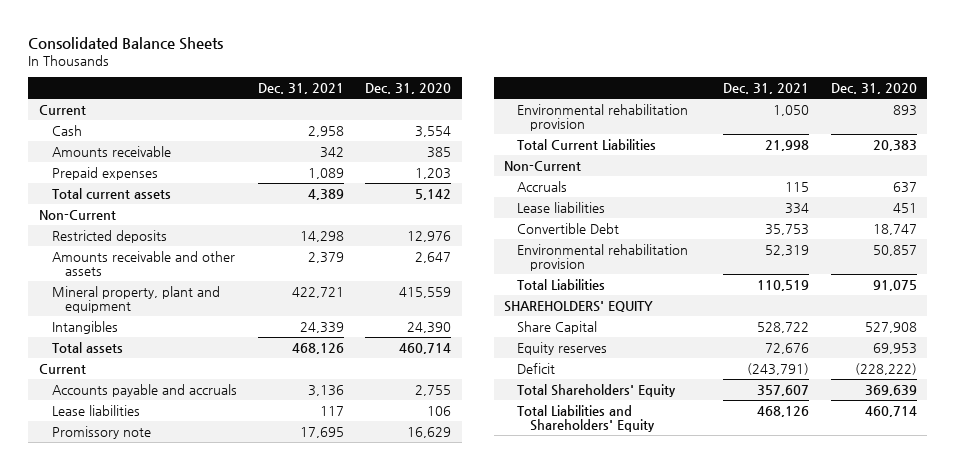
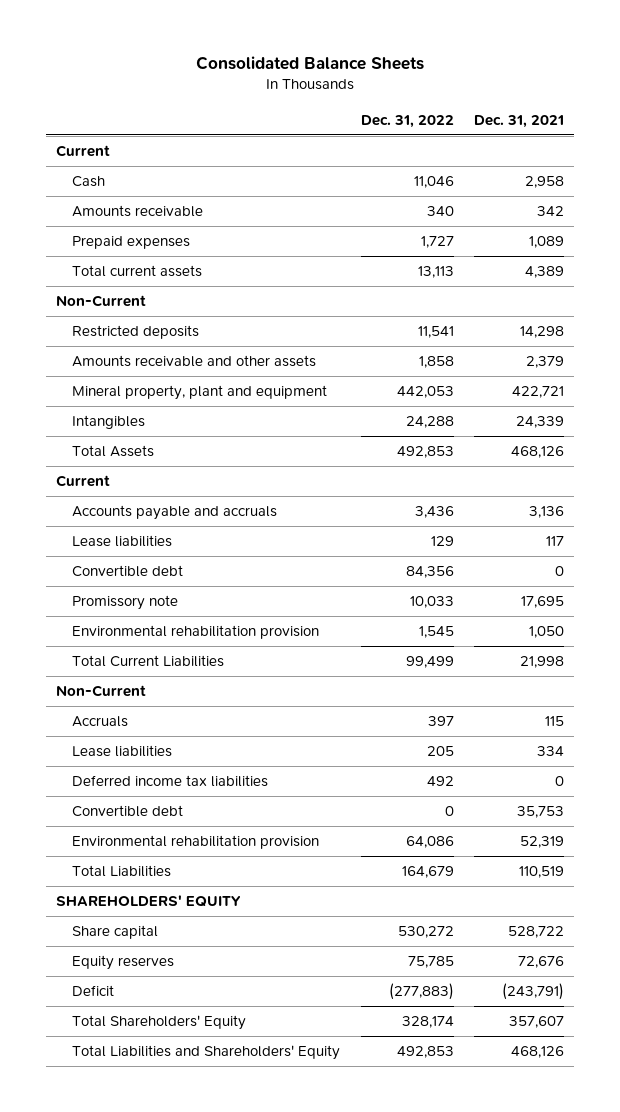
- | Dec. 31, 2021 | Dec. 31, 2020
+ | Dec. 31, 2022 | Dec. 31, 2021
- Total assets | 468,126 | 460,714
+ Total Assets | 492,853 | 468,126
+ Convertible debt | 84,356 | 0
- Convertible Debt | 35,753 | 18,747
+ Deferred income tax liabilities | 492 | 0
+ Convertible debt | 0 | 35,753
- Share Capital | 528,722 | 527,908
+ Share capital | 530,272 | 528,722

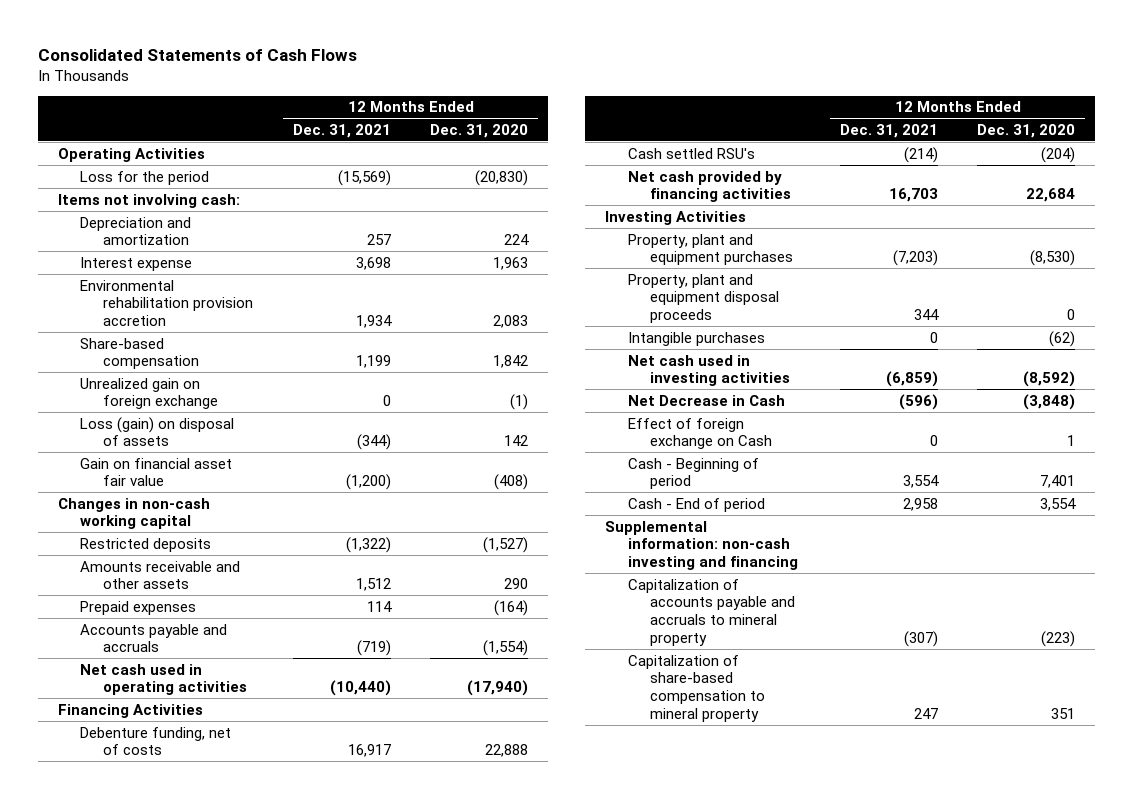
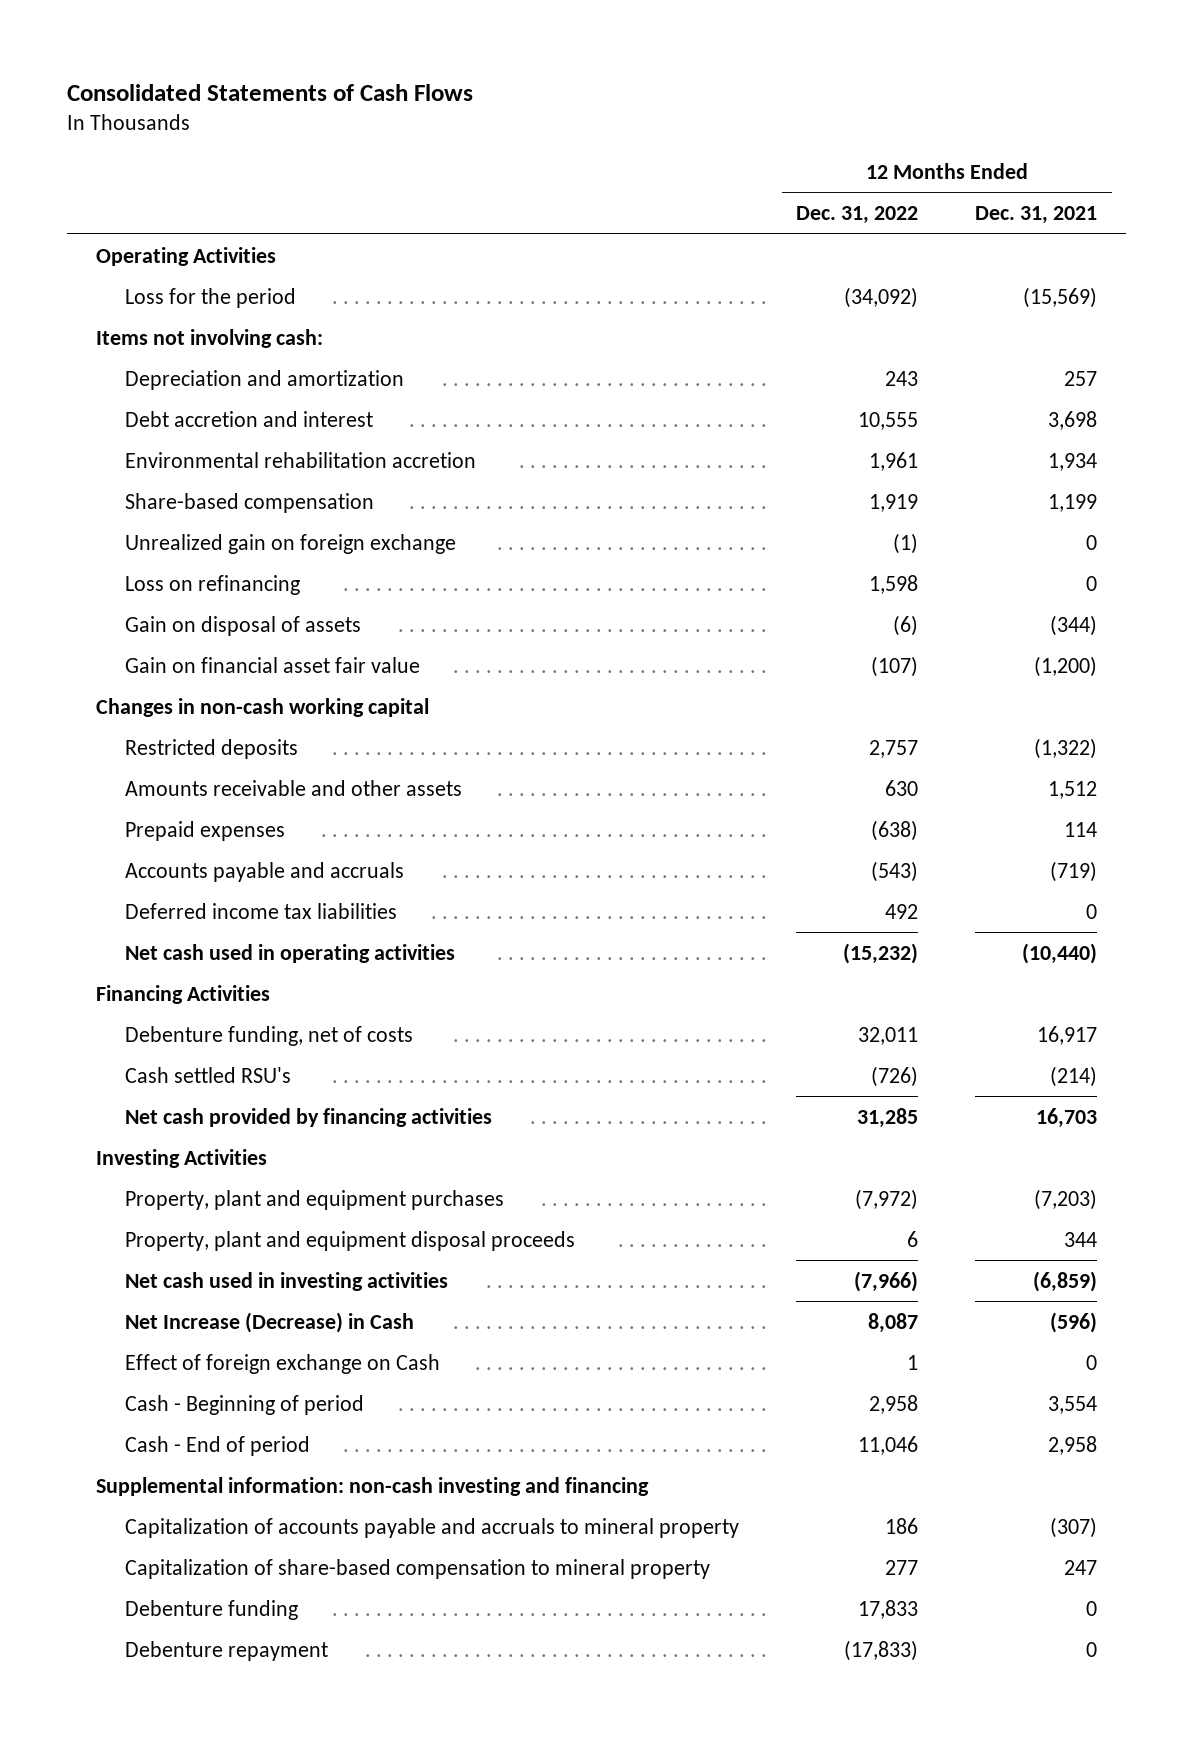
- | 12 Months Ended Dec. 31, 2021 | 12 Months Ended Dec. 31, 2020
+ | 12 Months Ended Dec. 31, 2022 | 12 Months Ended Dec. 31, 2021
- Interest expense | 3,698 | 1,963
- Environmental rehabilitation provision accretion | 1,934 | 2,083
+ Debt accretion and interest | 10,555 | 3,698
+ Environmental rehabilitation accretion | 1,961 | 1,934
- Loss (gain) on disposal of assets | (344) | 142
+ Loss on refinancing | 1,598 | 0
+ Gain on disposal of assets | (6) | (344)
+ Deferred income tax liabilities | 492 | 0
- Intangible purchases | 0 | (62)
- Net Decrease in Cash | (596) | (3,848)
+ Net Increase (Decrease) in Cash | 8,087 | (596)
+ Debenture funding | 17,833 | 0
+ Debenture repayment | (17,833) | 0

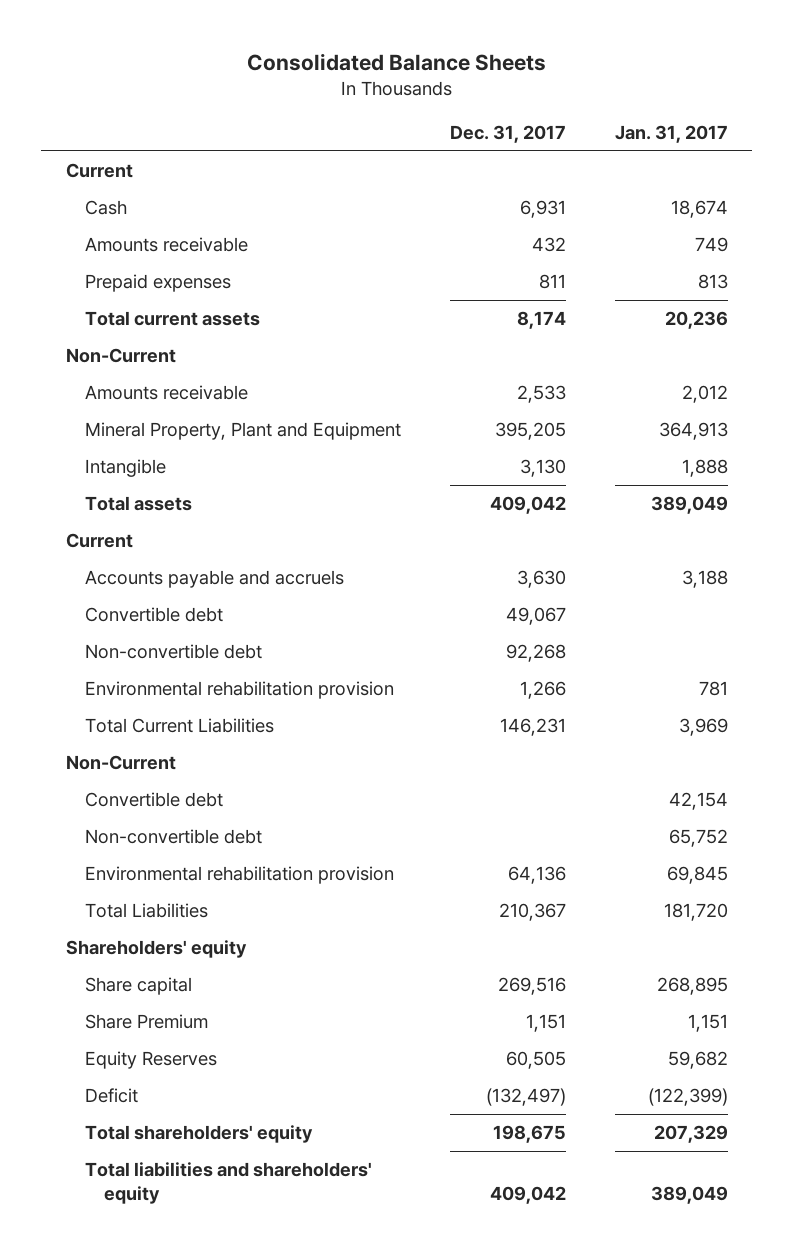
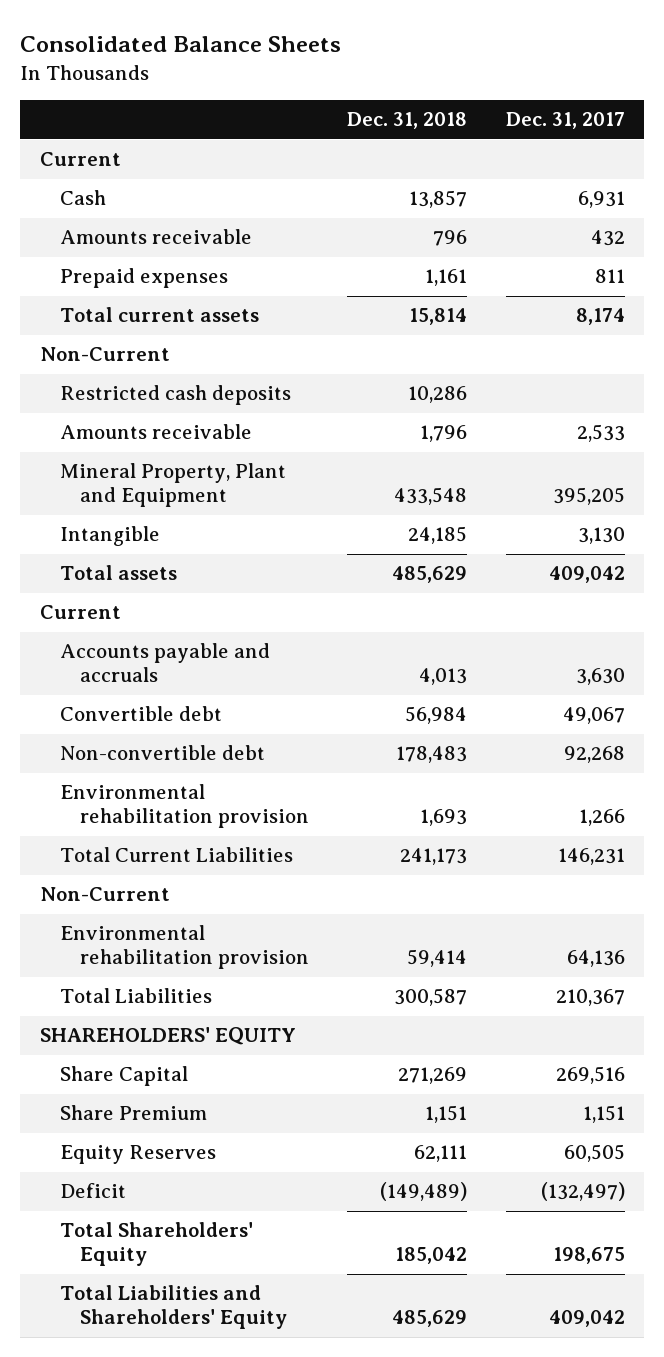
- | Dec. 31, 2017 | Jan. 31, 2017
+ | Dec. 31, 2018 | Dec. 31, 2017
+ Restricted cash deposits | 10,286 |
- Accounts payable and accruels | 3,630 | 3,188
+ Accounts payable and accruals | 4,013 | 3,630
- Convertible debt | | 42,154
- Non-convertible debt | | 65,752
- Shareholders' equity
- Share capital | 269,516 | 268,895
+ SHAREHOLDERS' EQUITY
+ Share Capital | 271,269 | 269,516
- Total shareholders' equity | 198,675 | 207,329
- Total liabilities and shareholders' equity | 409,042 | 389,049
+ Total Shareholders' Equity | 185,042 | 198,675
+ Total Liabilities and Shareholders' Equity | 485,629 | 409,042

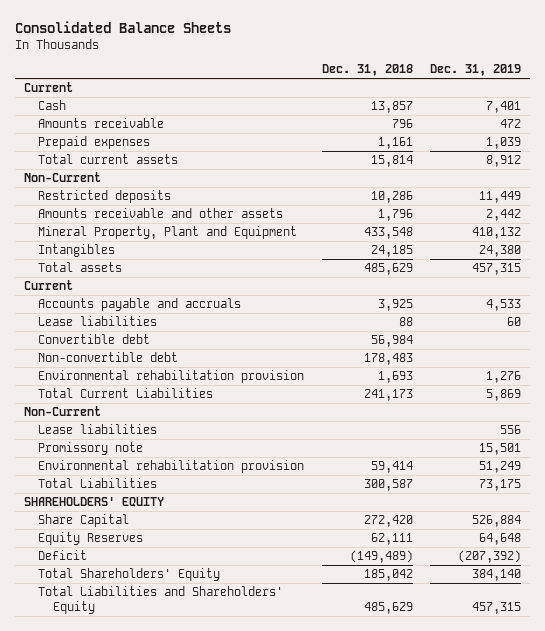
- | Dec. 31, 2018 | Dec. 31, 2017
+ | Dec. 31, 2018 | Dec. 31, 2019
- Restricted cash deposits | 10,286 |
- Amounts receivable | 1,796 | 2,533
+ Restricted deposits | 10,286 | 11,449
+ Amounts receivable and other assets | 1,796 | 2,442
- Intangible | 24,185 | 3,130
+ Intangibles | 24,185 | 24,380
- Accounts payable and accruals | 4,013 | 3,630
+ Accounts payable and accruals | 3,925 | 4,533
+ Lease liabilities | 88 | 60
+ Lease liabilities | | 556
+ Promissory note | | 15,501
- Share Capital | 271,269 | 269,516
- Share Premium | 1,151 | 1,151
+ Share Capital | 272,420 | 526,884

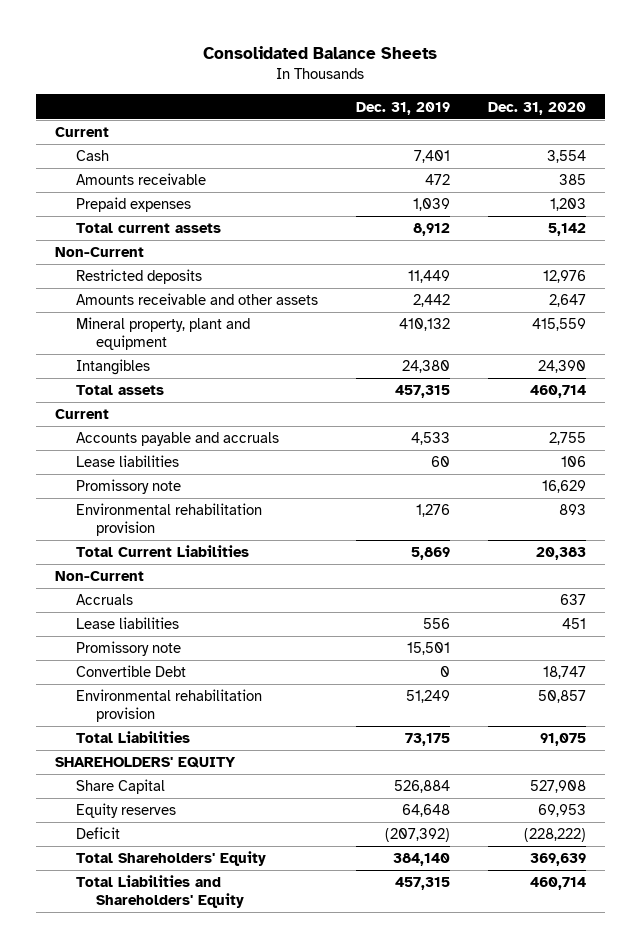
- | Dec. 31, 2018 | Dec. 31, 2019
+ | Dec. 31, 2019 | Dec. 31, 2020
- Mineral Property, Plant and Equipment | 433,548 | 410,132
+ Mineral property, plant and equipment | 410,132 | 415,559
- Convertible debt | 56,984 |
- Non-convertible debt | 178,483 |
+ Promissory note | | 16,629
+ Accruals | | 637
+ Convertible Debt | 0 | 18,747
- Equity Reserves | 62,111 | 64,648
+ Equity reserves | 64,648 | 69,953

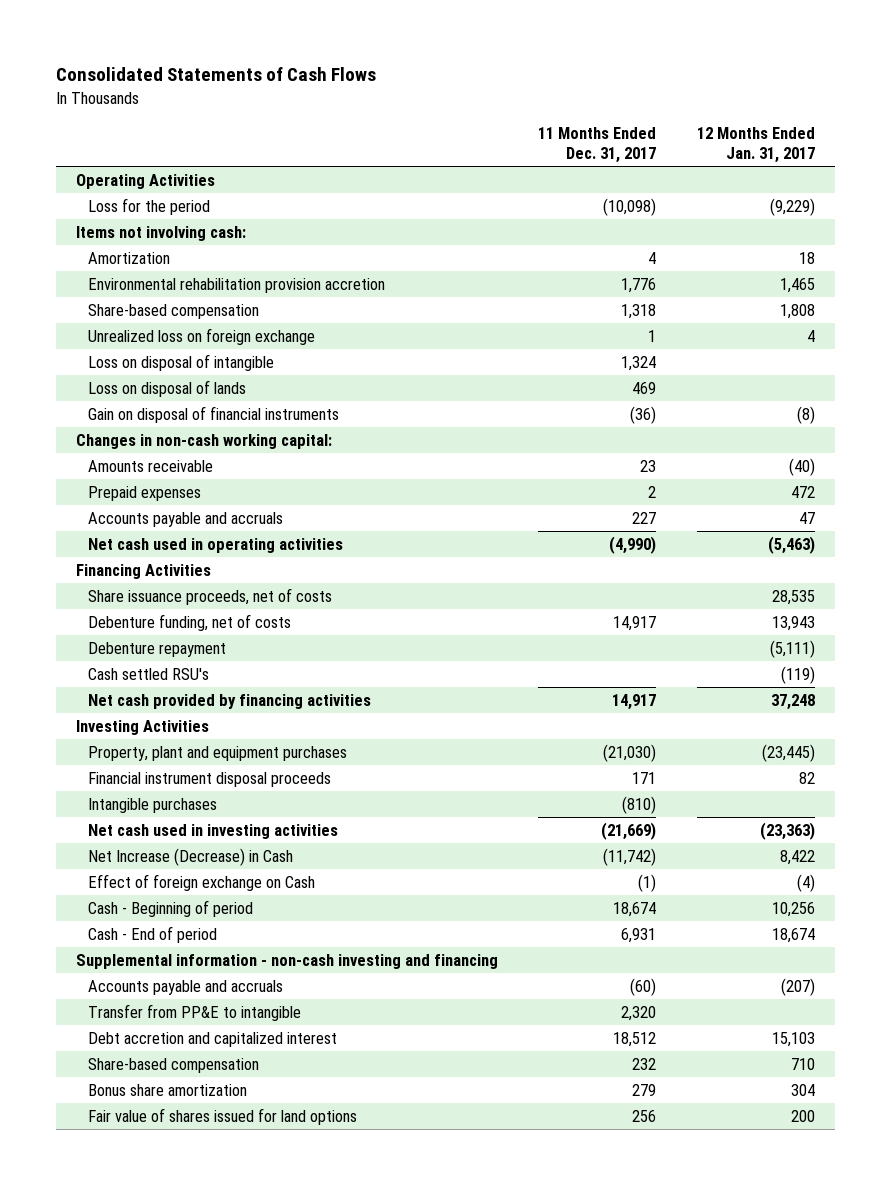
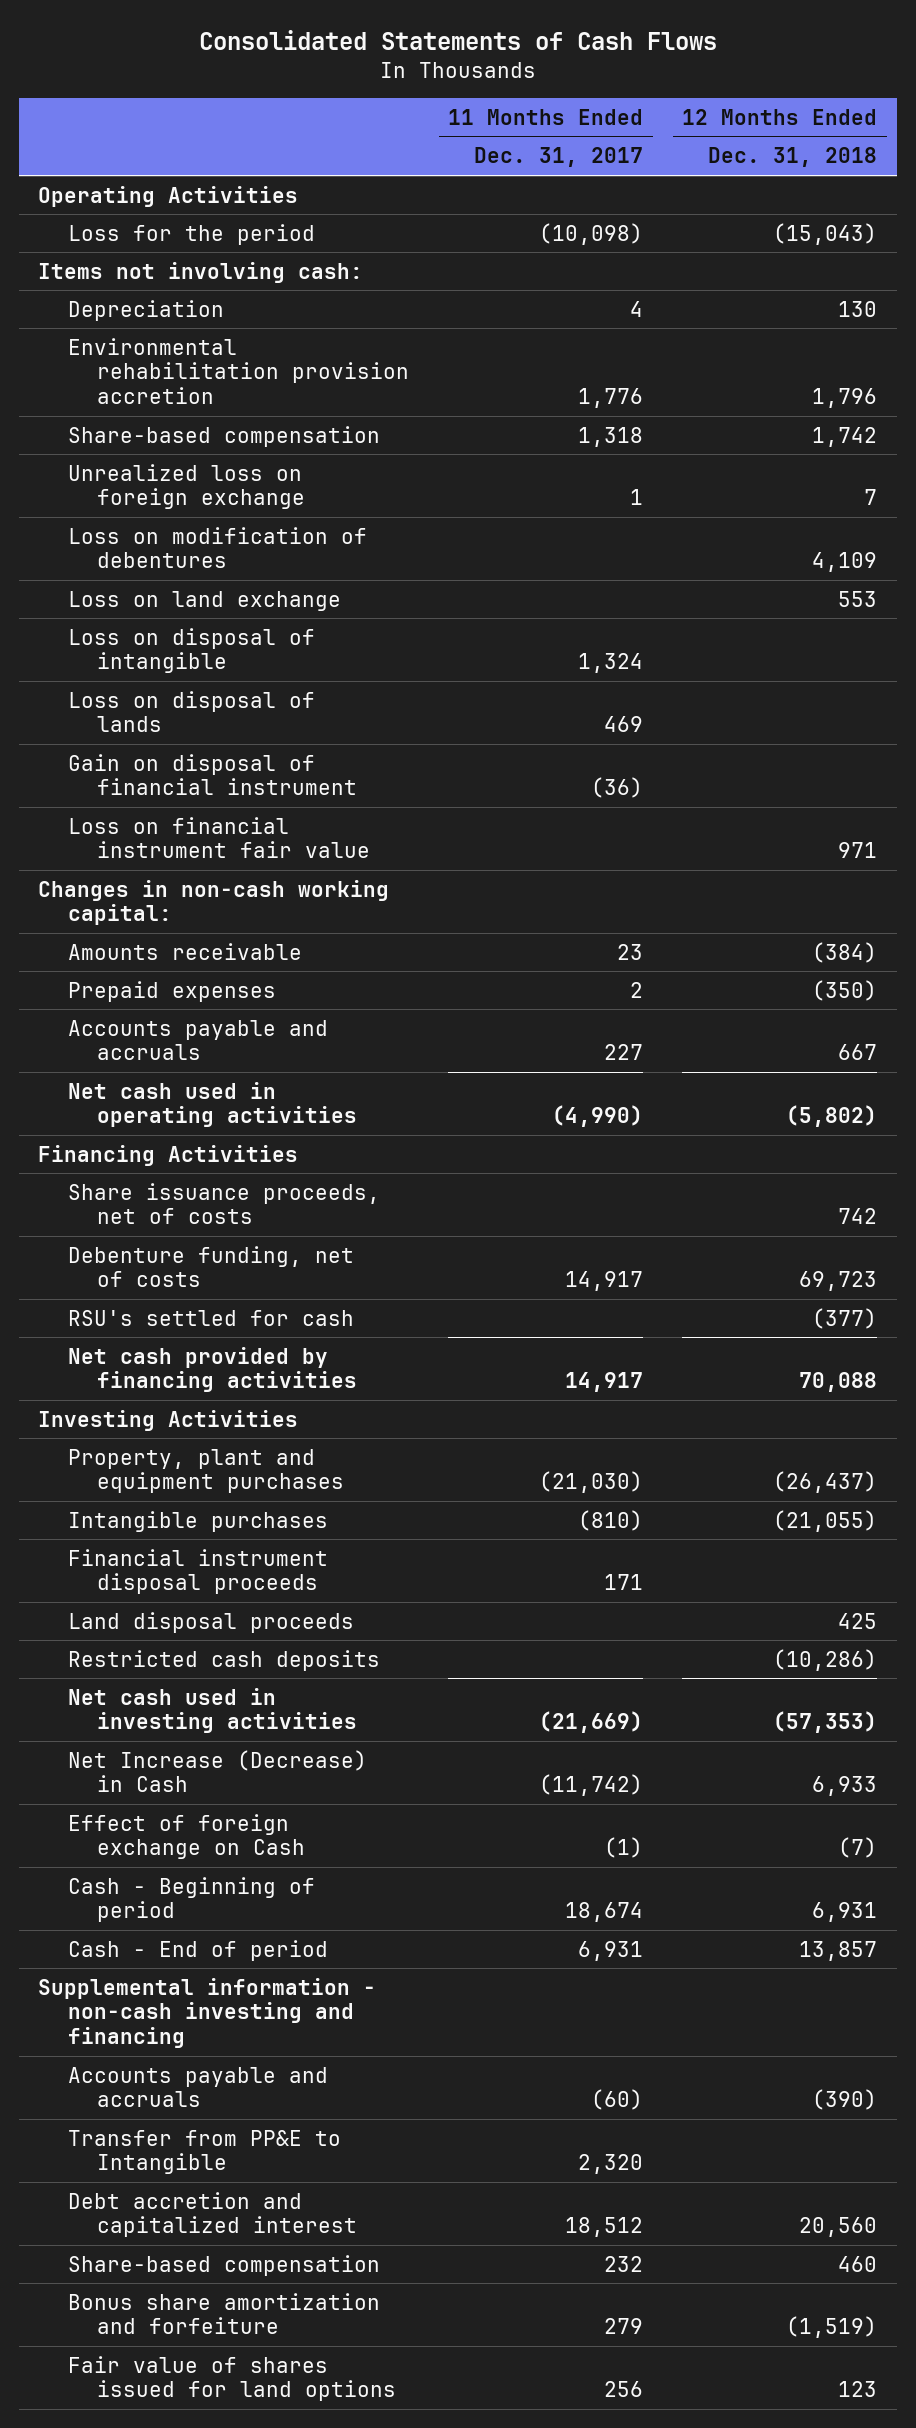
- | 11 Months Ended Dec. 31, 2017 | 12 Months Ended Jan. 31, 2017
+ | 11 Months Ended Dec. 31, 2017 | 12 Months Ended Dec. 31, 2018
- Amortization | 4 | 18
+ Depreciation | 4 | 130
+ Loss on modification of debentures | | 4,109
+ Loss on land exchange | | 553
- Gain on disposal of financial instruments | (36) | (8)
+ Gain on disposal of financial instrument | (36) |
+ Loss on financial instrument fair value | | 971
- Debenture repayment | | (5,111)
- Cash settled RSU's | | (119)
+ RSU's settled for cash | | (377)
moved down: Financial instrument disposal proceeds | 171 |
+ Land disposal proceeds | | 425
+ Restricted cash deposits | | (10,286)
- Transfer from PP&E to intangible | 2,320 |
+ Transfer from PP&E to Intangible | 2,320 |
- Bonus share amortization | 279 | 304
+ Bonus share amortization and forfeiture | 279 | (1,519)

